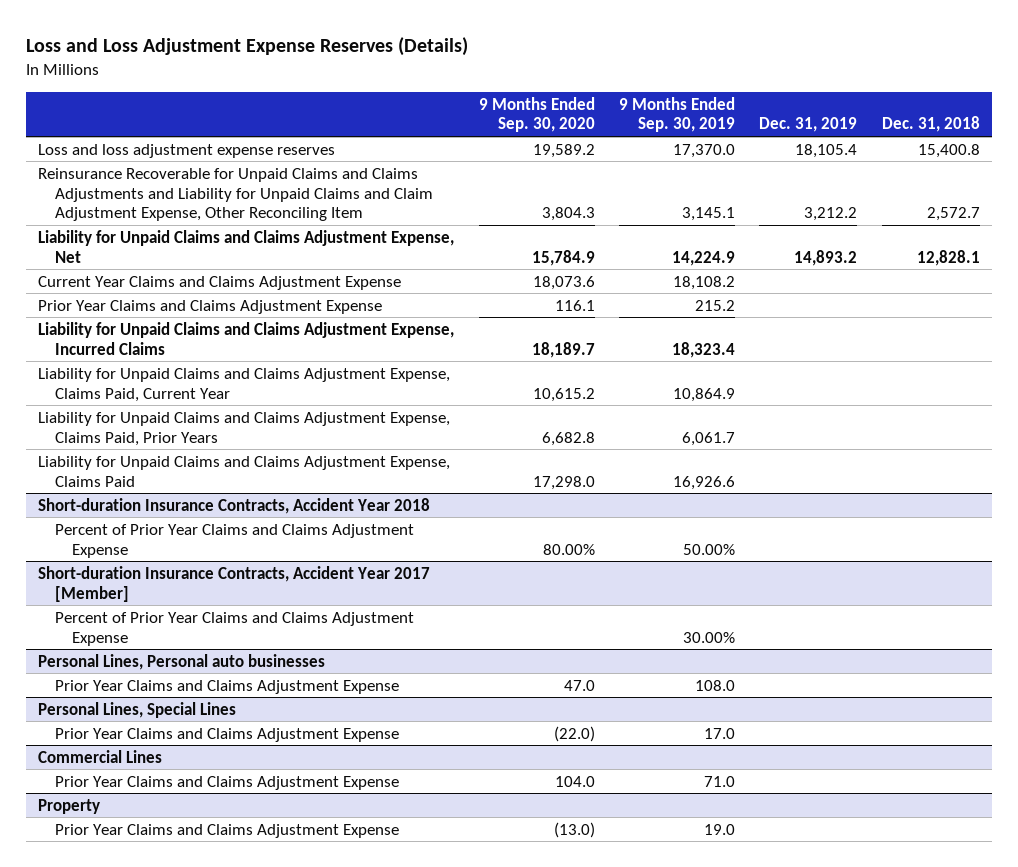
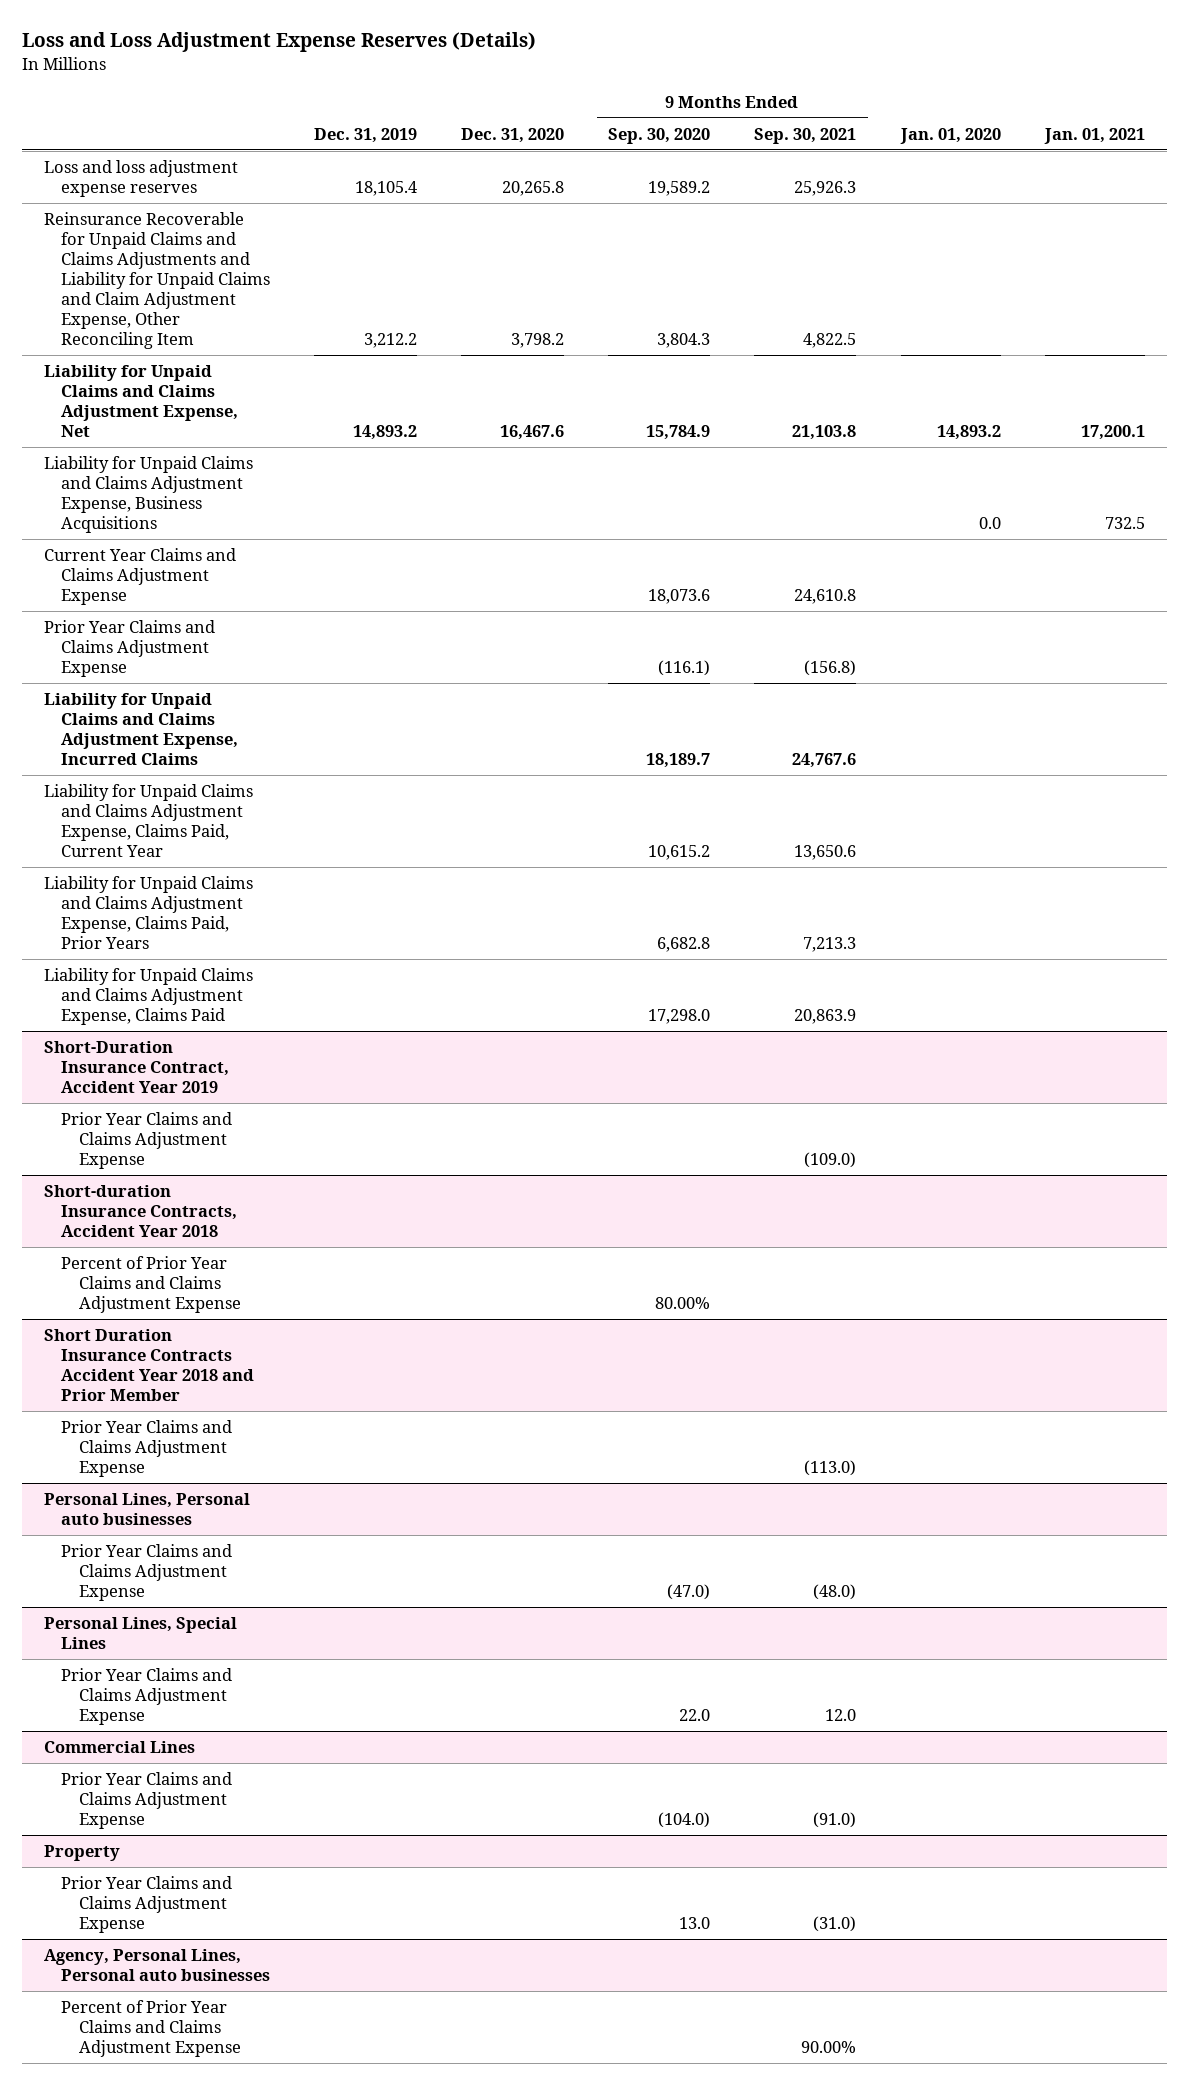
- | 9 Months Ended Sep. 30, 2020 | 9 Months Ended Sep. 30, 2019 | Dec. 31, 2019 | Dec. 31, 2018
+ | Dec. 31, 2019 | Dec. 31, 2020 | 9 Months Ended Sep. 30, 2020 | 9 Months Ended Sep. 30, 2021 | Jan. 01, 2020 | Jan. 01, 2021
+ Liability for Unpaid Claims and Claims Adjustment Expense, Business Acquisitions | | | | | 0.0 | 732.5
- Prior Year Claims and Claims Adjustment Expense | 116.1 | 215.2 | |
+ Prior Year Claims and Claims Adjustment Expense | | | (116.1) | (156.8) | |
+ Short-Duration Insurance Contract, Accident Year 2019
+ Prior Year Claims and Claims Adjustment Expense | | | | (109.0) | |
- Short-duration Insurance Contracts, Accident Year 2017 [Member]
- Percent of Prior Year Claims and Claims Adjustment Expense | | 30.00% | |
+ Short Duration Insurance Contracts Accident Year 2018 and Prior Member
+ Prior Year Claims and Claims Adjustment Expense | | | | (113.0) | |
@ Personal Lines, Personal auto businesses
- Prior Year Claims and Claims Adjustment Expense | 47.0 | 108.0 | |
+ Prior Year Claims and Claims Adjustment Expense | | | (47.0) | (48.0) | |
@ Personal Lines, Special Lines
- Prior Year Claims and Claims Adjustment Expense | (22.0) | 17.0 | |
+ Prior Year Claims and Claims Adjustment Expense | | | 22.0 | 12.0 | |
@ Commercial Lines
- Prior Year Claims and Claims Adjustment Expense | 104.0 | 71.0 | |
+ Prior Year Claims and Claims Adjustment Expense | | | (104.0) | (91.0) | |
@ Property
- Prior Year Claims and Claims Adjustment Expense | (13.0) | 19.0 | |
+ Prior Year Claims and Claims Adjustment Expense | | | 13.0 | (31.0) | |
+ Agency, Personal Lines, Personal auto businesses
+ Percent of Prior Year Claims and Claims Adjustment Expense | | | | 90.00% | |

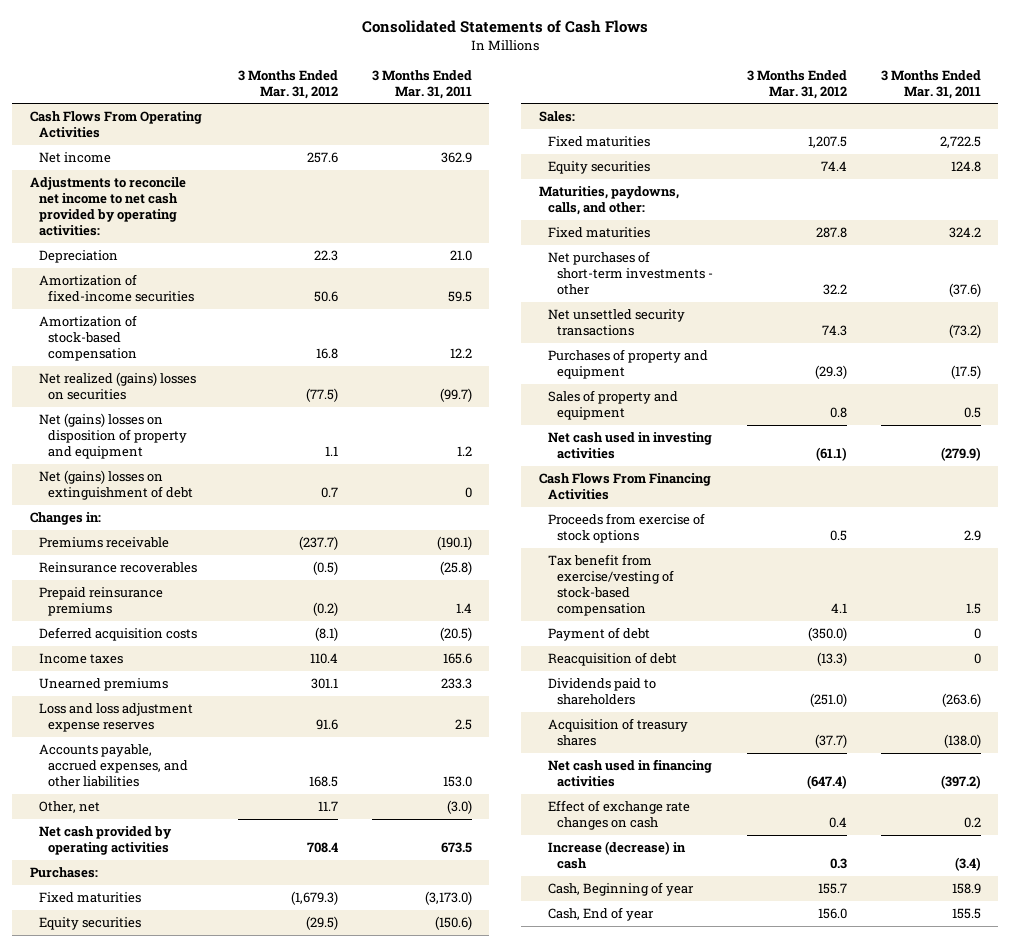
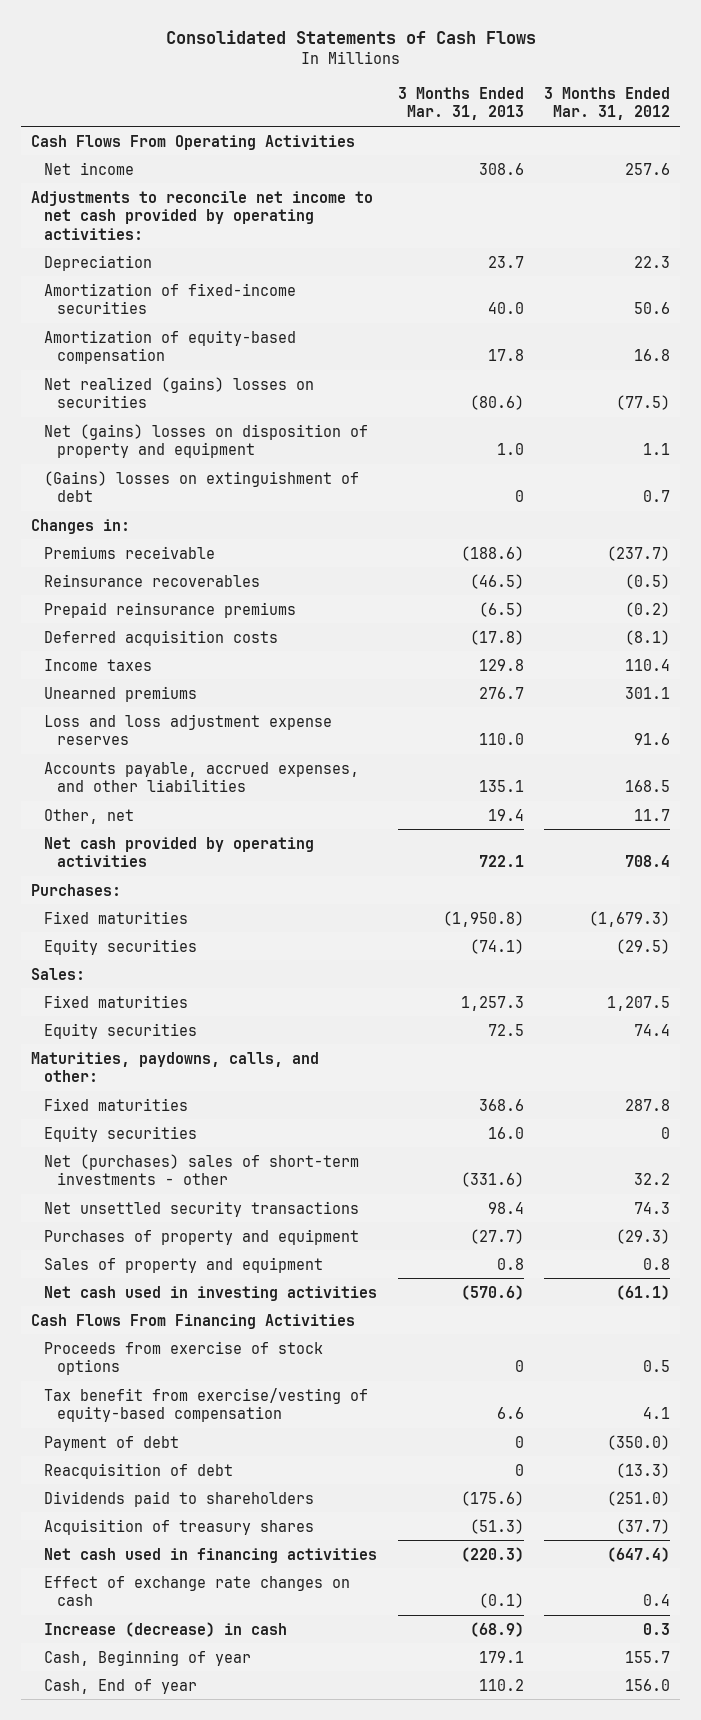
- | 3 Months Ended Mar. 31, 2012 | 3 Months Ended Mar. 31, 2011
+ | 3 Months Ended Mar. 31, 2013 | 3 Months Ended Mar. 31, 2012
- Amortization of stock-based compensation | 16.8 | 12.2
+ Amortization of equity-based compensation | 17.8 | 16.8
- Net (gains) losses on extinguishment of debt | 0.7 | 0
+ (Gains) losses on extinguishment of debt | 0 | 0.7
- Net purchases of short-term investments - other | 32.2 | (37.6)
+ Equity securities | 16.0 | 0
+ Net (purchases) sales of short-term investments - other | (331.6) | 32.2
- Tax benefit from exercise/vesting of stock-based compensation | 4.1 | 1.5
+ Tax benefit from exercise/vesting of equity-based compensation | 6.6 | 4.1

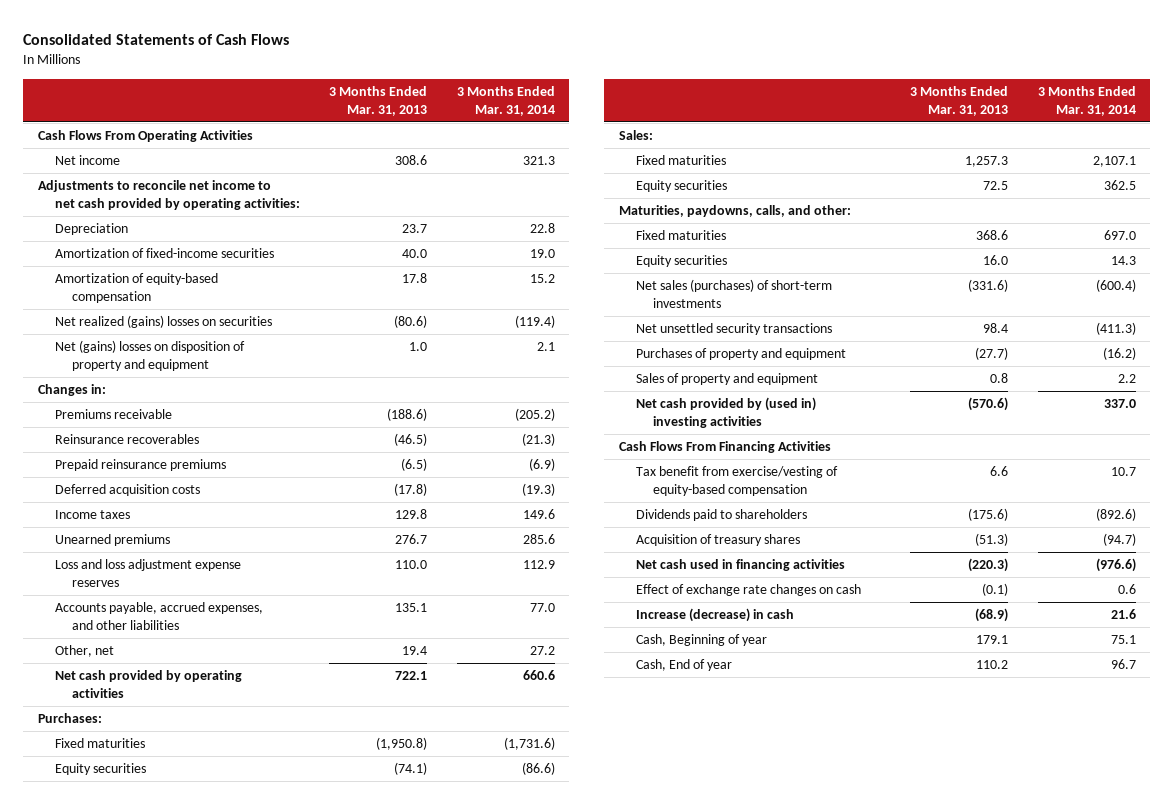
- | 3 Months Ended Mar. 31, 2013 | 3 Months Ended Mar. 31, 2012
+ | 3 Months Ended Mar. 31, 2013 | 3 Months Ended Mar. 31, 2014
- (Gains) losses on extinguishment of debt | 0 | 0.7
- Net (purchases) sales of short-term investments - other | (331.6) | 32.2
+ Net sales (purchases) of short-term investments | (331.6) | (600.4)
- Net cash used in investing activities | (570.6) | (61.1)
+ Net cash provided by (used in) investing activities | (570.6) | 337.0
- Proceeds from exercise of stock options | 0 | 0.5
- Payment of debt | 0 | (350.0)
- Reacquisition of debt | 0 | (13.3)

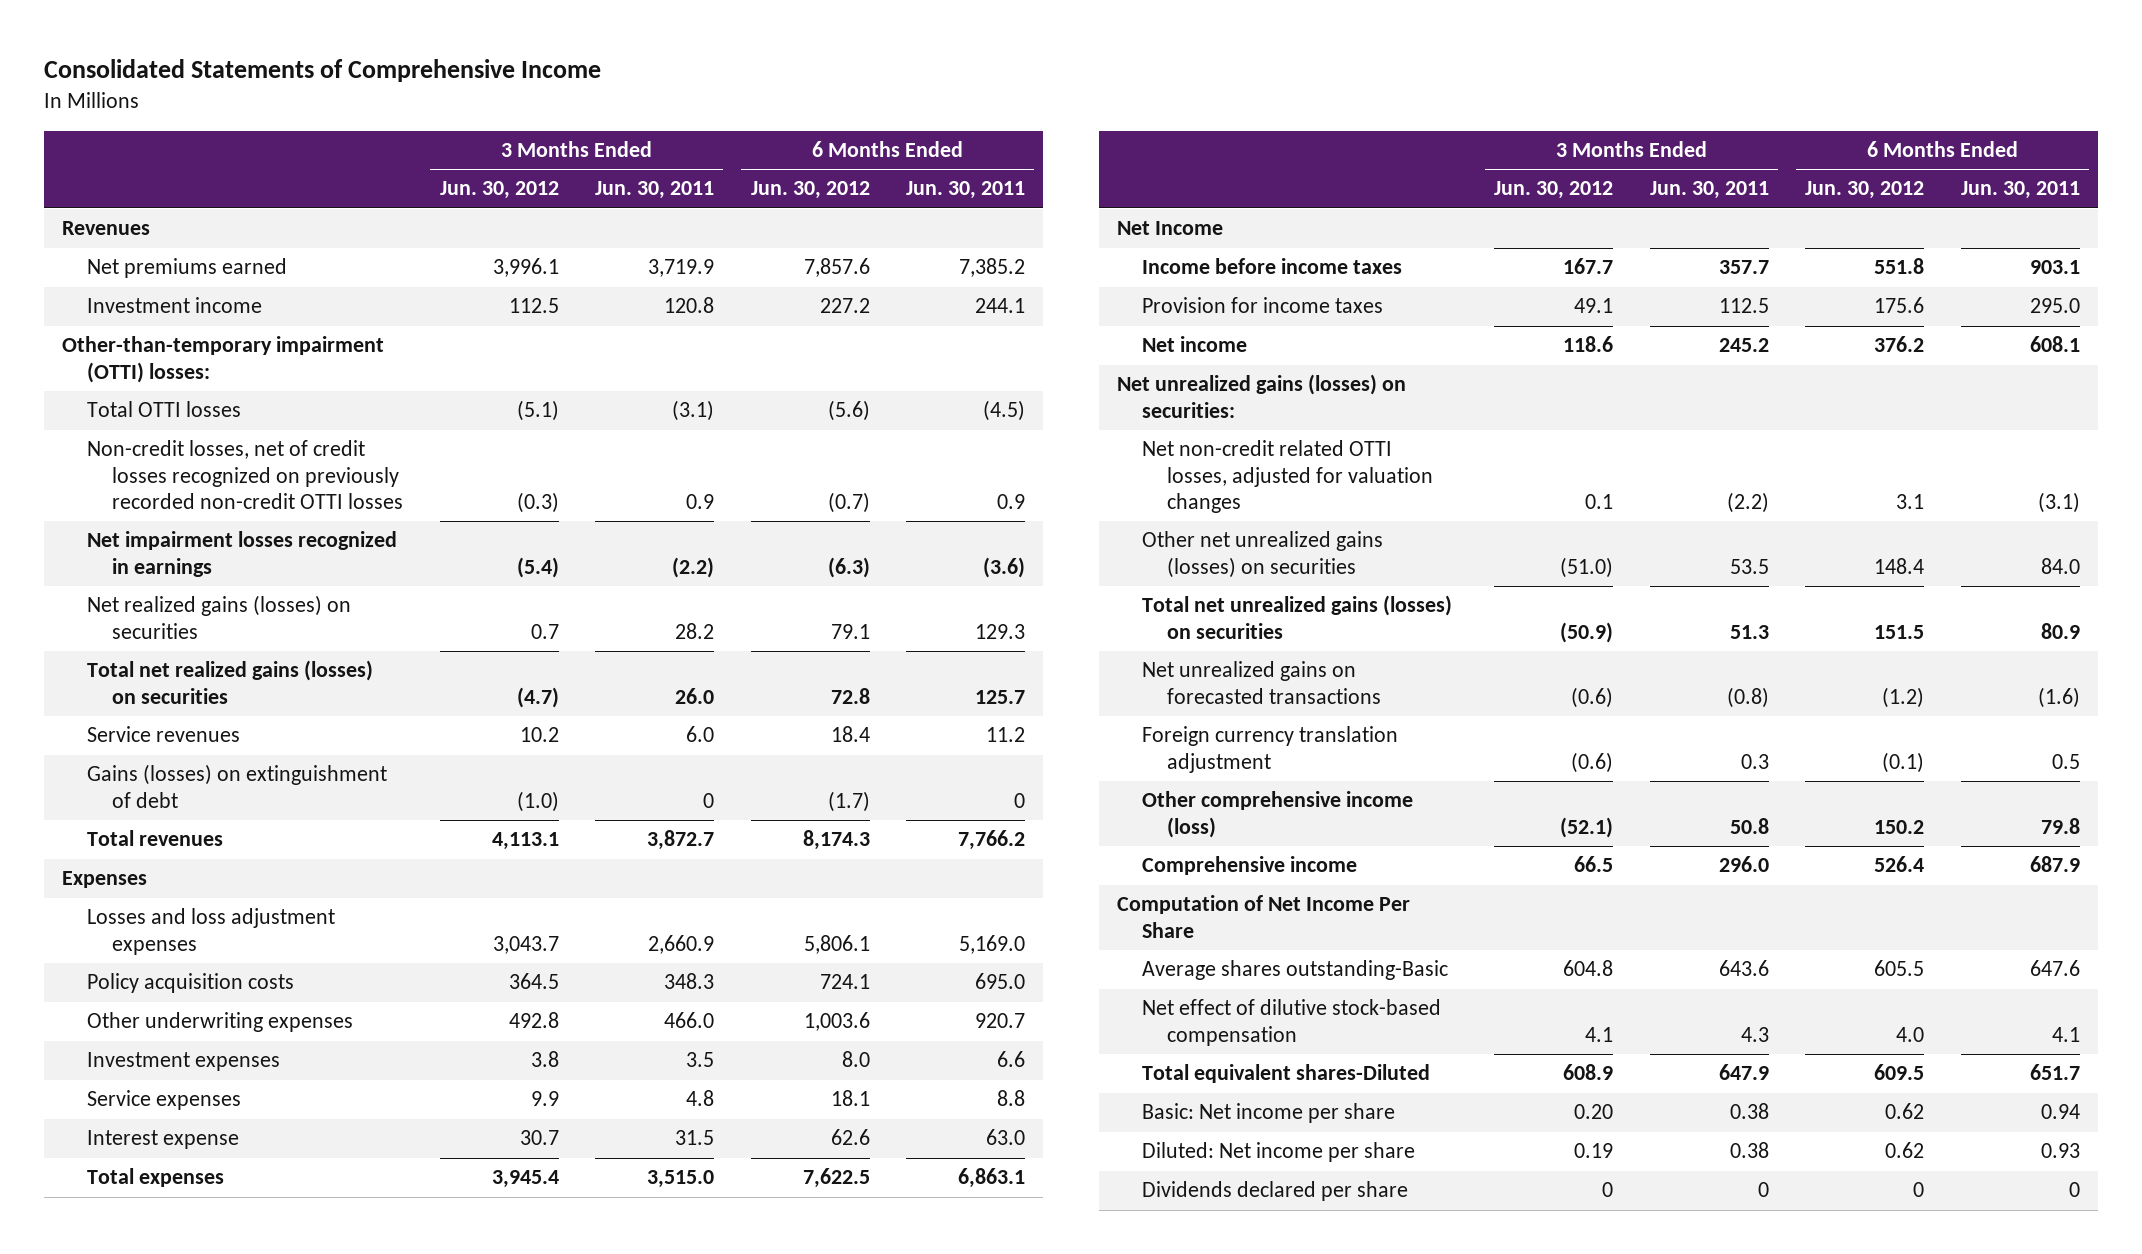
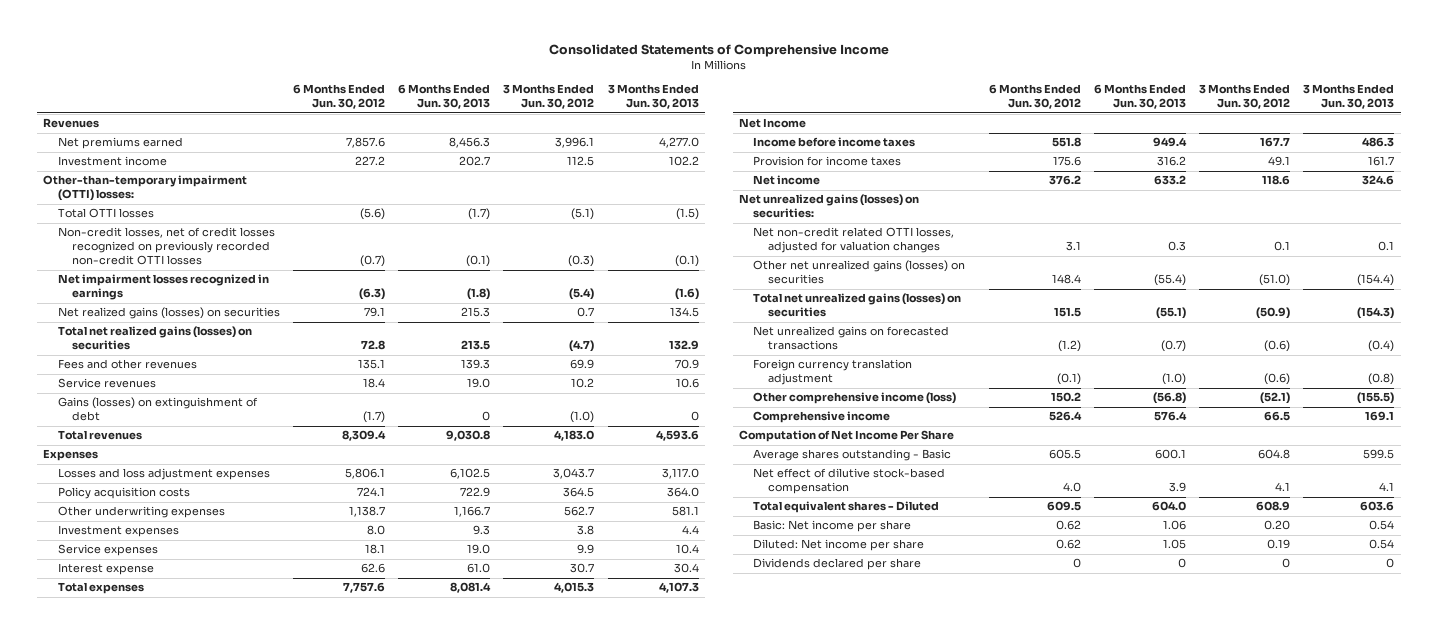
- | 3 Months Ended Jun. 30, 2012 | 3 Months Ended Jun. 30, 2011 | 6 Months Ended Jun. 30, 2012 | 6 Months Ended Jun. 30, 2011
+ | 6 Months Ended Jun. 30, 2012 | 6 Months Ended Jun. 30, 2013 | 3 Months Ended Jun. 30, 2012 | 3 Months Ended Jun. 30, 2013
+ Fees and other revenues | 135.1 | 139.3 | 69.9 | 70.9
- Total revenues | 4,113.1 | 3,872.7 | 8,174.3 | 7,766.2
+ Total revenues | 8,309.4 | 9,030.8 | 4,183.0 | 4,593.6
- Other underwriting expenses | 492.8 | 466.0 | 1,003.6 | 920.7
+ Other underwriting expenses | 1,138.7 | 1,166.7 | 562.7 | 581.1
- Total expenses | 3,945.4 | 3,515.0 | 7,622.5 | 6,863.1
+ Total expenses | 7,757.6 | 8,081.4 | 4,015.3 | 4,107.3
- Average shares outstanding-Basic | 604.8 | 643.6 | 605.5 | 647.6
+ Average shares outstanding - Basic | 605.5 | 600.1 | 604.8 | 599.5
- Total equivalent shares-Diluted | 608.9 | 647.9 | 609.5 | 651.7
+ Total equivalent shares - Diluted | 609.5 | 604.0 | 608.9 | 603.6

